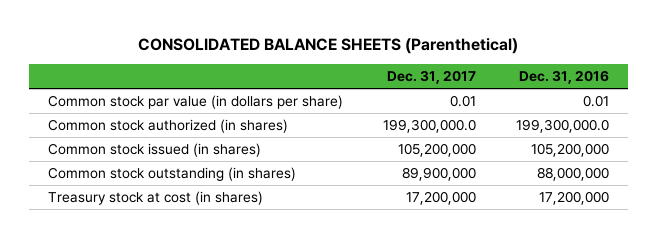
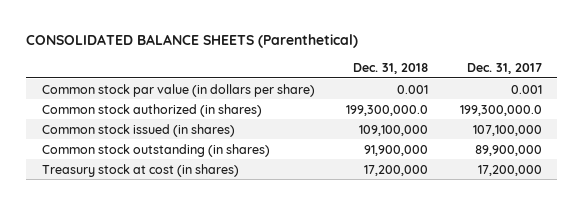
- | Dec. 31, 2017 | Dec. 31, 2016
+ | Dec. 31, 2018 | Dec. 31, 2017
- Common stock par value (in dollars per share) | 0.01 | 0.01
+ Common stock par value (in dollars per share) | 0.001 | 0.001
- Common stock issued (in shares) | 105,200,000 | 105,200,000
+ Common stock issued (in shares) | 109,100,000 | 107,100,000

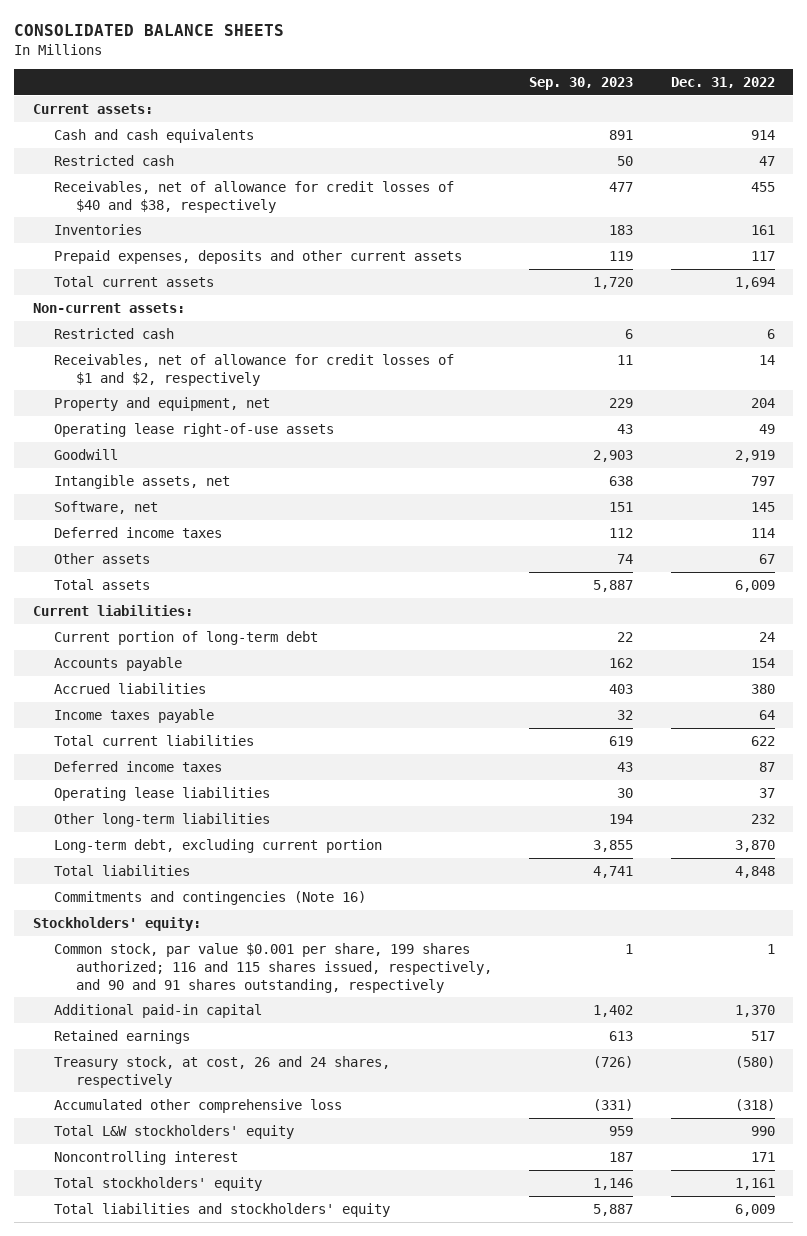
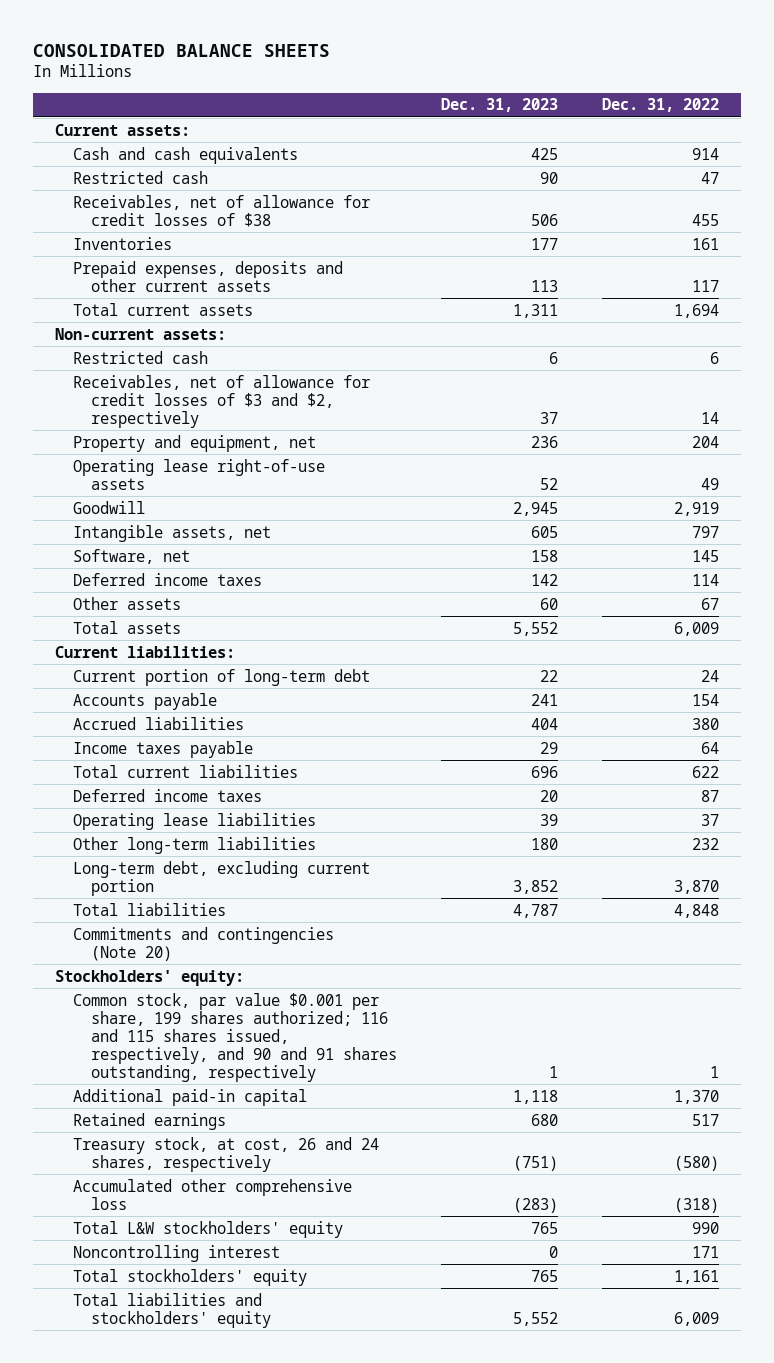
- | Sep. 30, 2023 | Dec. 31, 2022
+ | Dec. 31, 2023 | Dec. 31, 2022
- Receivables, net of allowance for credit losses of $40 and $38, respectively | 477 | 455
+ Receivables, net of allowance for credit losses of $38 | 506 | 455
- Receivables, net of allowance for credit losses of $1 and $2, respectively | 11 | 14
+ Receivables, net of allowance for credit losses of $3 and $2, respectively | 37 | 14
- Commitments and contingencies (Note 16)
+ Commitments and contingencies (Note 20)

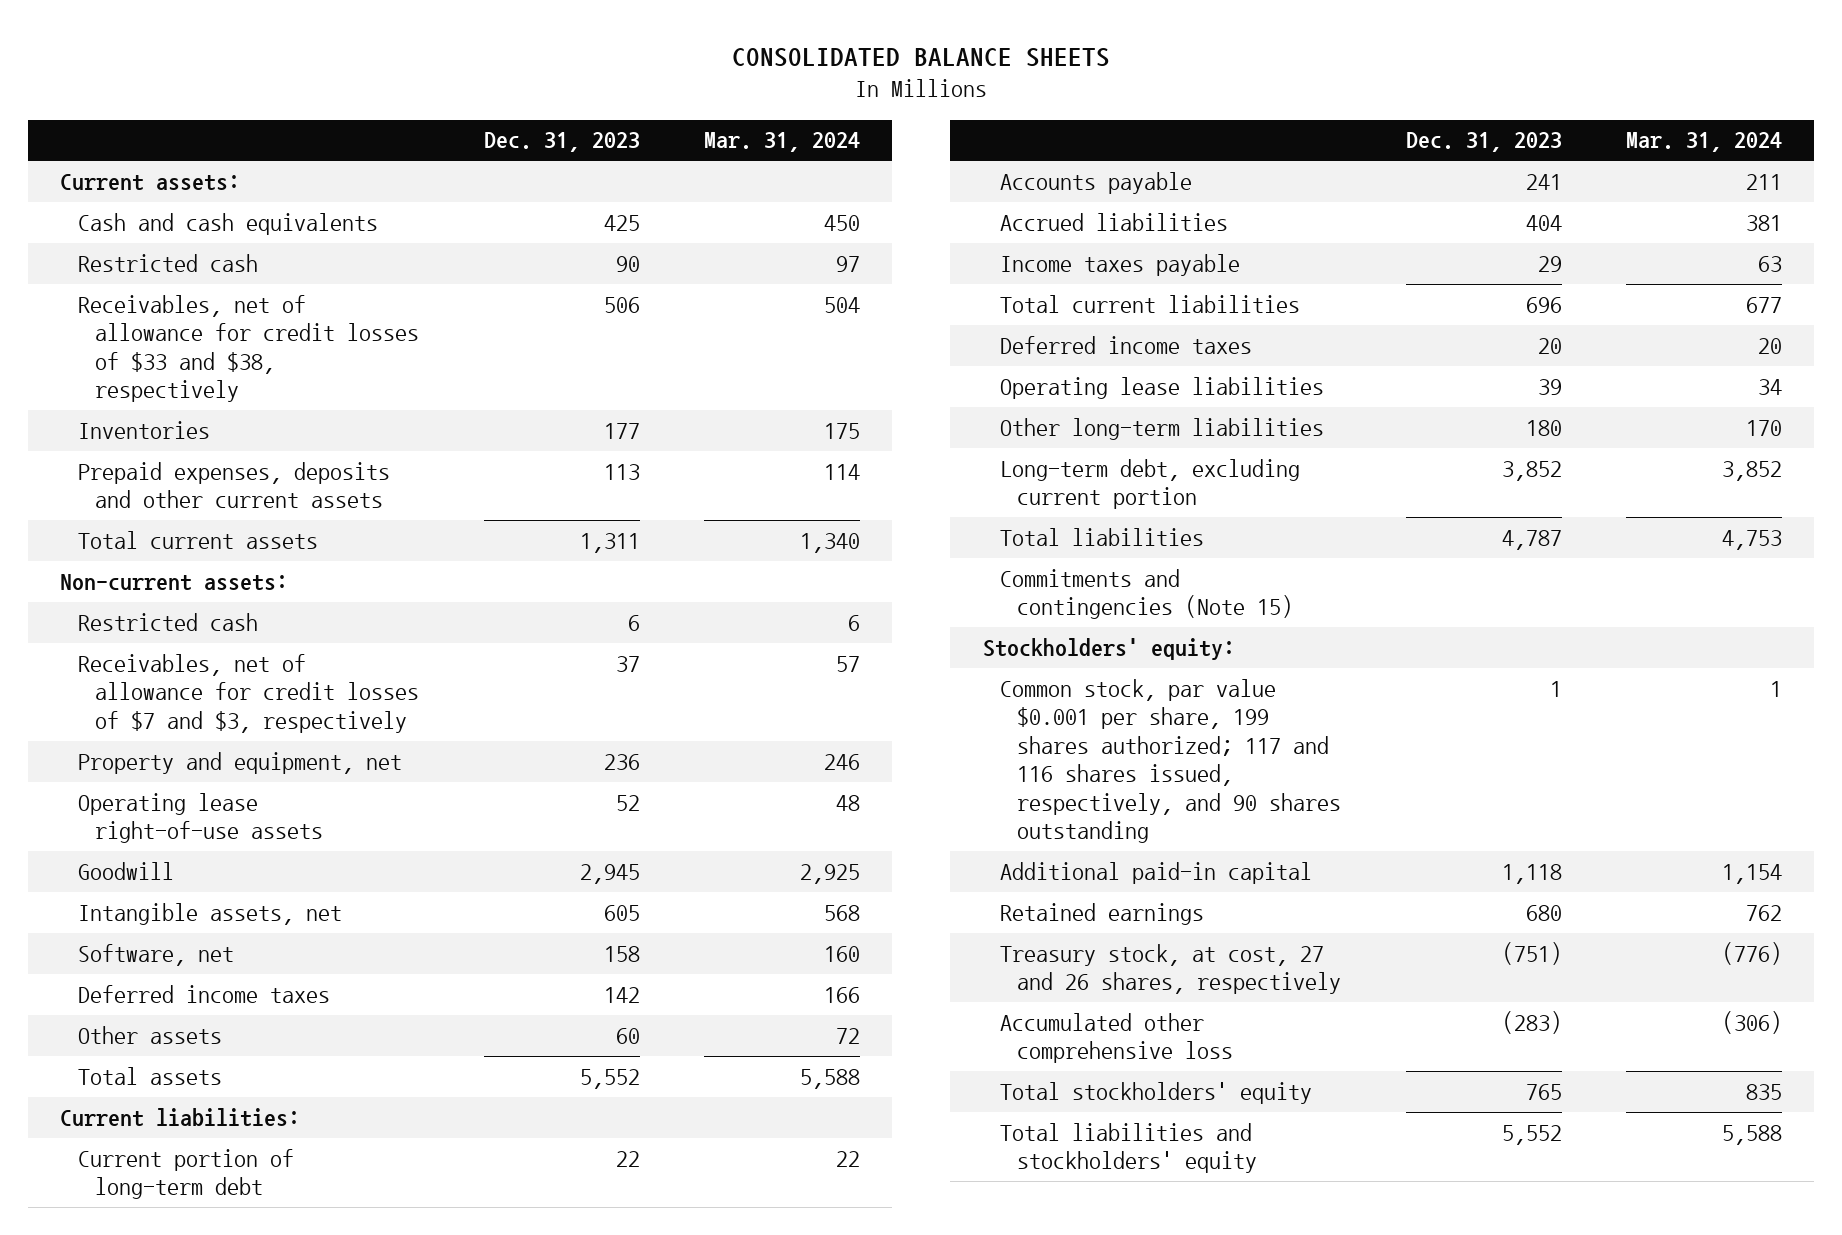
- | Dec. 31, 2023 | Dec. 31, 2022
+ | Dec. 31, 2023 | Mar. 31, 2024
- Receivables, net of allowance for credit losses of $38 | 506 | 455
+ Receivables, net of allowance for credit losses of $33 and $38, respectively | 506 | 504
- Receivables, net of allowance for credit losses of $3 and $2, respectively | 37 | 14
+ Receivables, net of allowance for credit losses of $7 and $3, respectively | 37 | 57
- Commitments and contingencies (Note 20)
+ Commitments and contingencies (Note 15)
- Common stock, par value $0.001 per share, 199 shares authorized; 116 and 115 shares issued, respectively, and 90 and 91 shares outstanding, respectively | 1 | 1
+ Common stock, par value $0.001 per share, 199 shares authorized; 117 and 116 shares issued, respectively, and 90 shares outstanding | 1 | 1
- Treasury stock, at cost, 26 and 24 shares, respectively | (751) | (580)
+ Treasury stock, at cost, 27 and 26 shares, respectively | (751) | (776)
- Total L&W stockholders' equity | 765 | 990
- Noncontrolling interest | 0 | 171

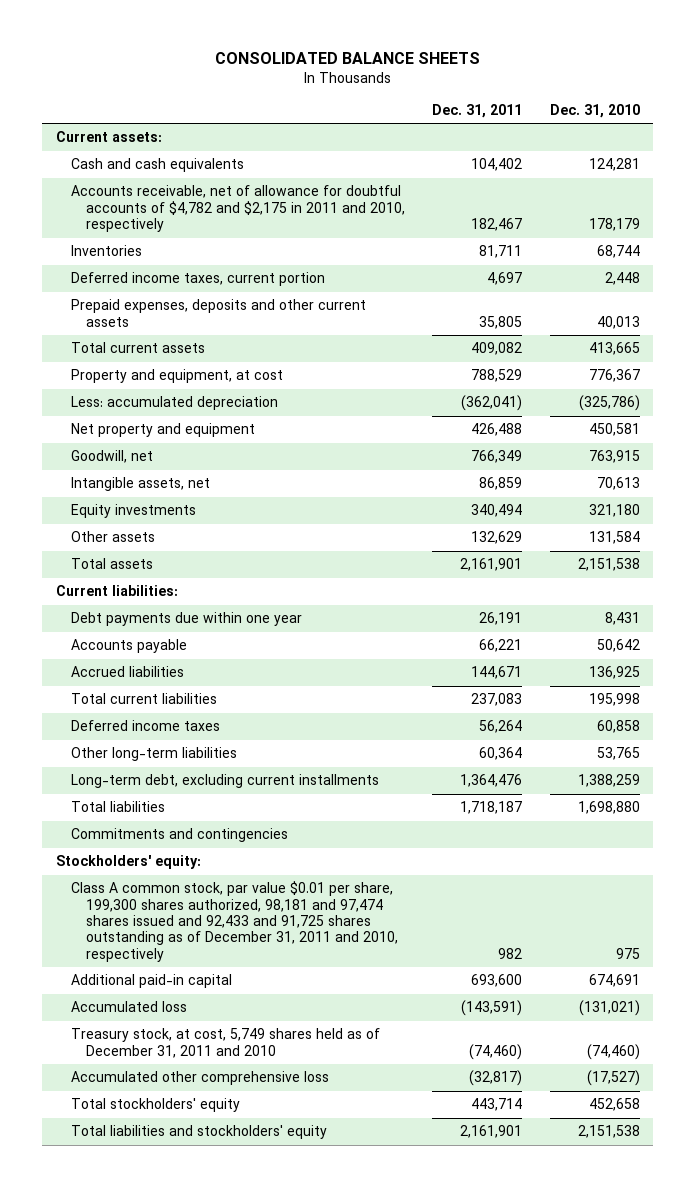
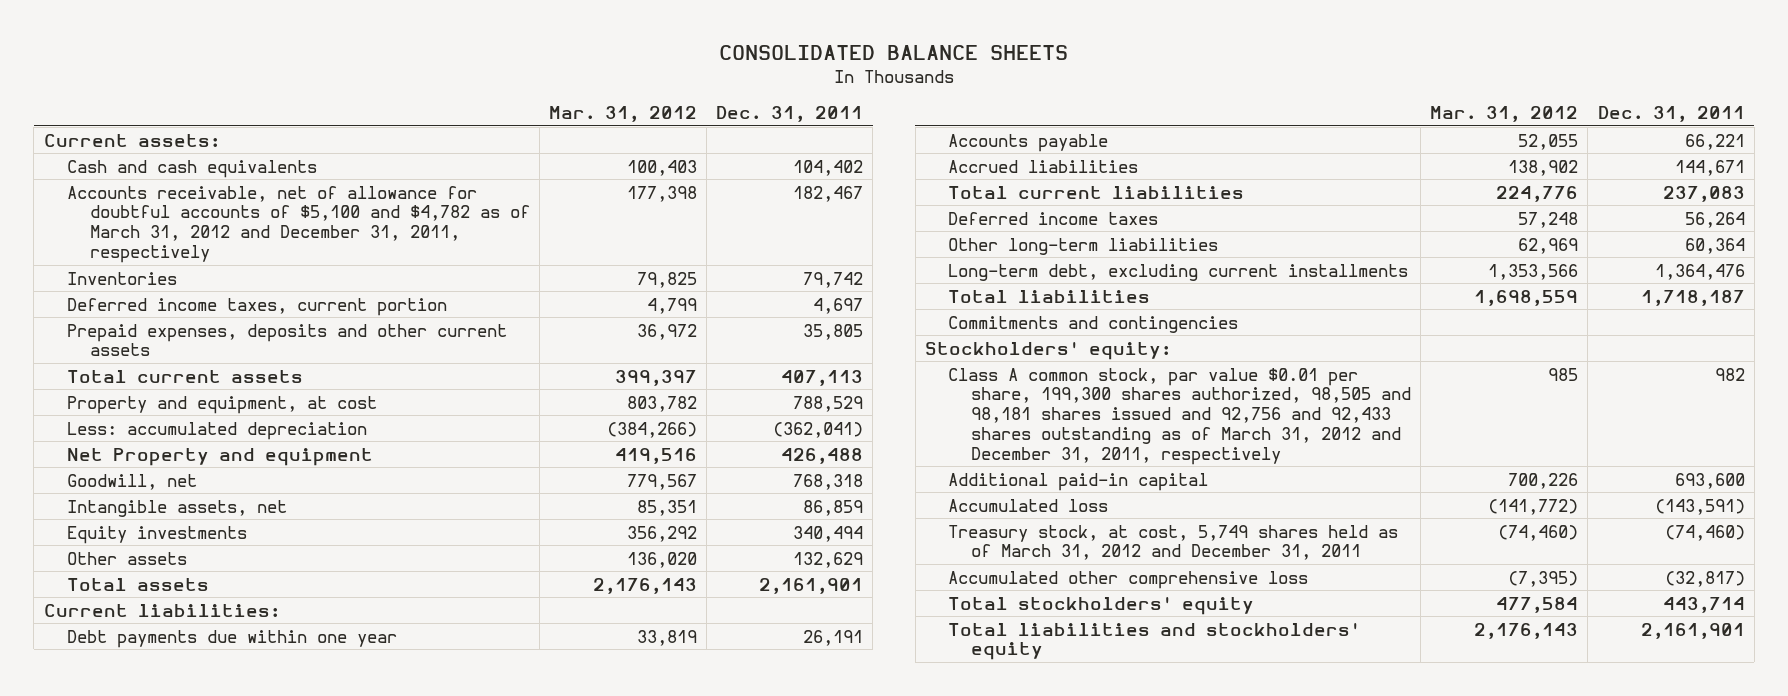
- | Dec. 31, 2011 | Dec. 31, 2010
+ | Mar. 31, 2012 | Dec. 31, 2011
- Accounts receivable, net of allowance for doubtful accounts of $4,782 and $2,175 in 2011 and 2010, respectively | 182,467 | 178,179
- Inventories | 81,711 | 68,744
+ Accounts receivable, net of allowance for doubtful accounts of $5,100 and $4,782 as of March 31, 2012 and December 31, 2011, respectively | 177,398 | 182,467
+ Inventories | 79,825 | 79,742
- Total current assets | 409,082 | 413,665
+ Total current assets | 399,397 | 407,113
- Net property and equipment | 426,488 | 450,581
- Goodwill, net | 766,349 | 763,915
+ Net Property and equipment | 419,516 | 426,488
+ Goodwill, net | 779,567 | 768,318
- Class A common stock, par value $0.01 per share, 199,300 shares authorized, 98,181 and 97,474 shares issued and 92,433 and 91,725 shares outstanding as of December 31, 2011 and 2010, respectively | 982 | 975
+ Class A common stock, par value $0.01 per share, 199,300 shares authorized, 98,505 and 98,181 shares issued and 92,756 and 92,433 shares outstanding as of March 31, 2012 and December 31, 2011, respectively | 985 | 982
- Treasury stock, at cost, 5,749 shares held as of December 31, 2011 and 2010 | (74,460) | (74,460)
+ Treasury stock, at cost, 5,749 shares held as of March 31, 2012 and December 31, 2011 | (74,460) | (74,460)

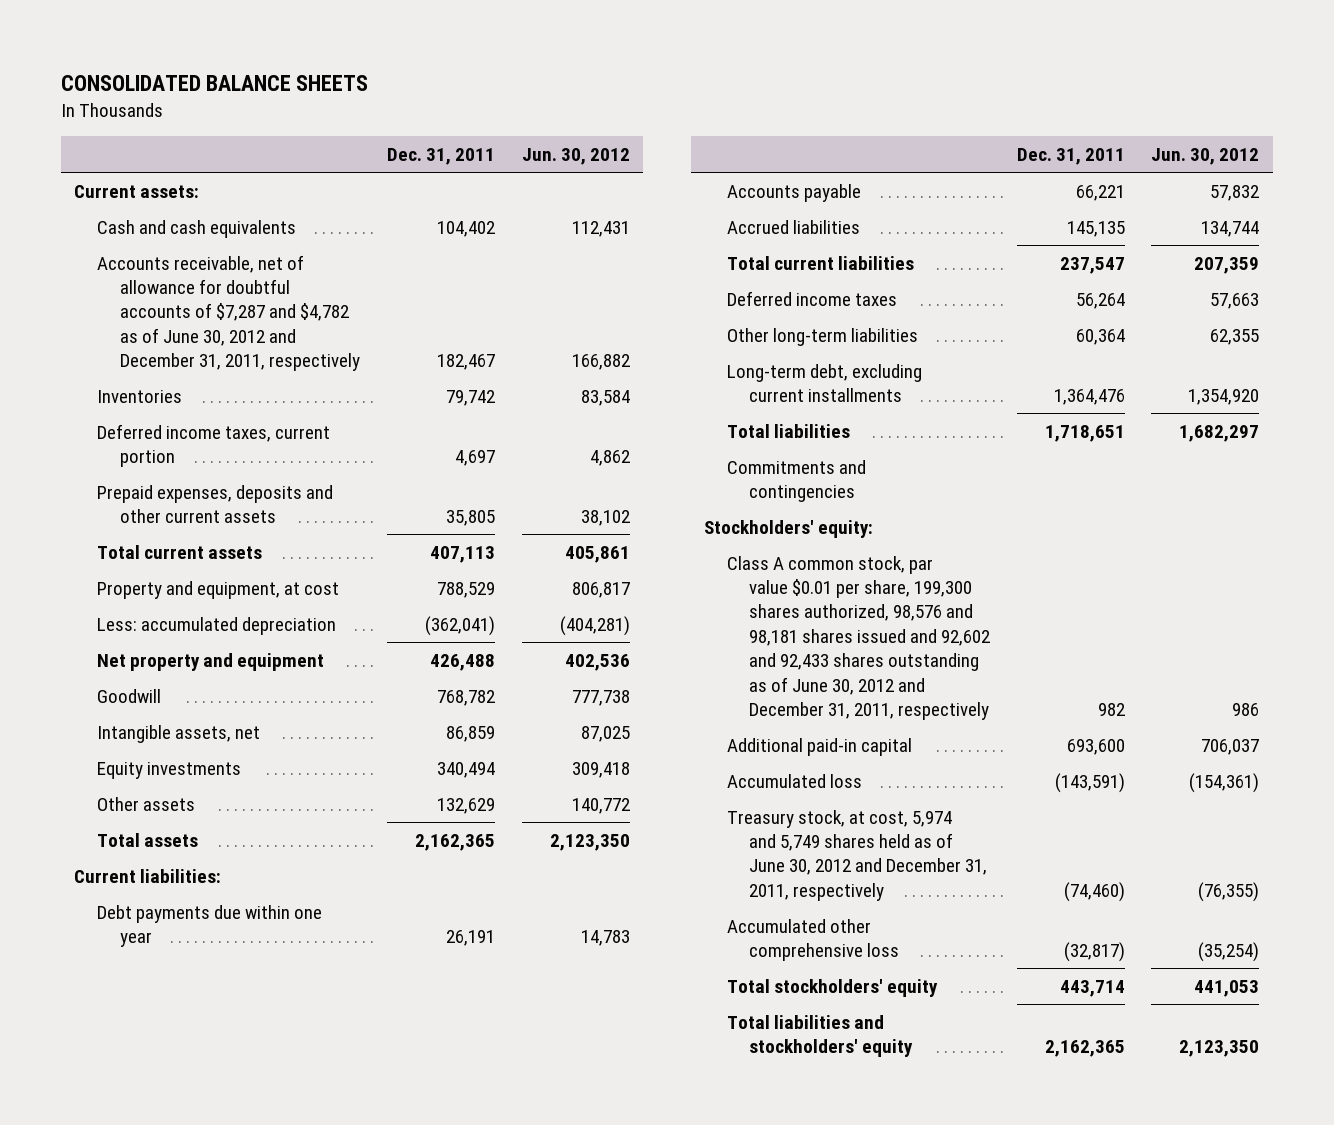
- | Mar. 31, 2012 | Dec. 31, 2011
+ | Dec. 31, 2011 | Jun. 30, 2012
- Accounts receivable, net of allowance for doubtful accounts of $5,100 and $4,782 as of March 31, 2012 and December 31, 2011, respectively | 177,398 | 182,467
+ Accounts receivable, net of allowance for doubtful accounts of $7,287 and $4,782 as of June 30, 2012 and December 31, 2011, respectively | 182,467 | 166,882
- Net Property and equipment | 419,516 | 426,488
- Goodwill, net | 779,567 | 768,318
+ Net property and equipment | 426,488 | 402,536
+ Goodwill | 768,782 | 777,738
- Total assets | 2,176,143 | 2,161,901
+ Total assets | 2,162,365 | 2,123,350
- Accrued liabilities | 138,902 | 144,671
- Total current liabilities | 224,776 | 237,083
+ Accrued liabilities | 145,135 | 134,744
+ Total current liabilities | 237,547 | 207,359
- Total liabilities | 1,698,559 | 1,718,187
+ Total liabilities | 1,718,651 | 1,682,297
- Class A common stock, par value $0.01 per share, 199,300 shares authorized, 98,505 and 98,181 shares issued and 92,756 and 92,433 shares outstanding as of March 31, 2012 and December 31, 2011, respectively | 985 | 982
+ Class A common stock, par value $0.01 per share, 199,300 shares authorized, 98,576 and 98,181 shares issued and 92,602 and 92,433 shares outstanding as of June 30, 2012 and December 31, 2011, respectively | 982 | 986
- Treasury stock, at cost, 5,749 shares held as of March 31, 2012 and December 31, 2011 | (74,460) | (74,460)
+ Treasury stock, at cost, 5,974 and 5,749 shares held as of June 30, 2012 and December 31, 2011, respectively | (74,460) | (76,355)
- Total liabilities and stockholders' equity | 2,176,143 | 2,161,901
+ Total liabilities and stockholders' equity | 2,162,365 | 2,123,350

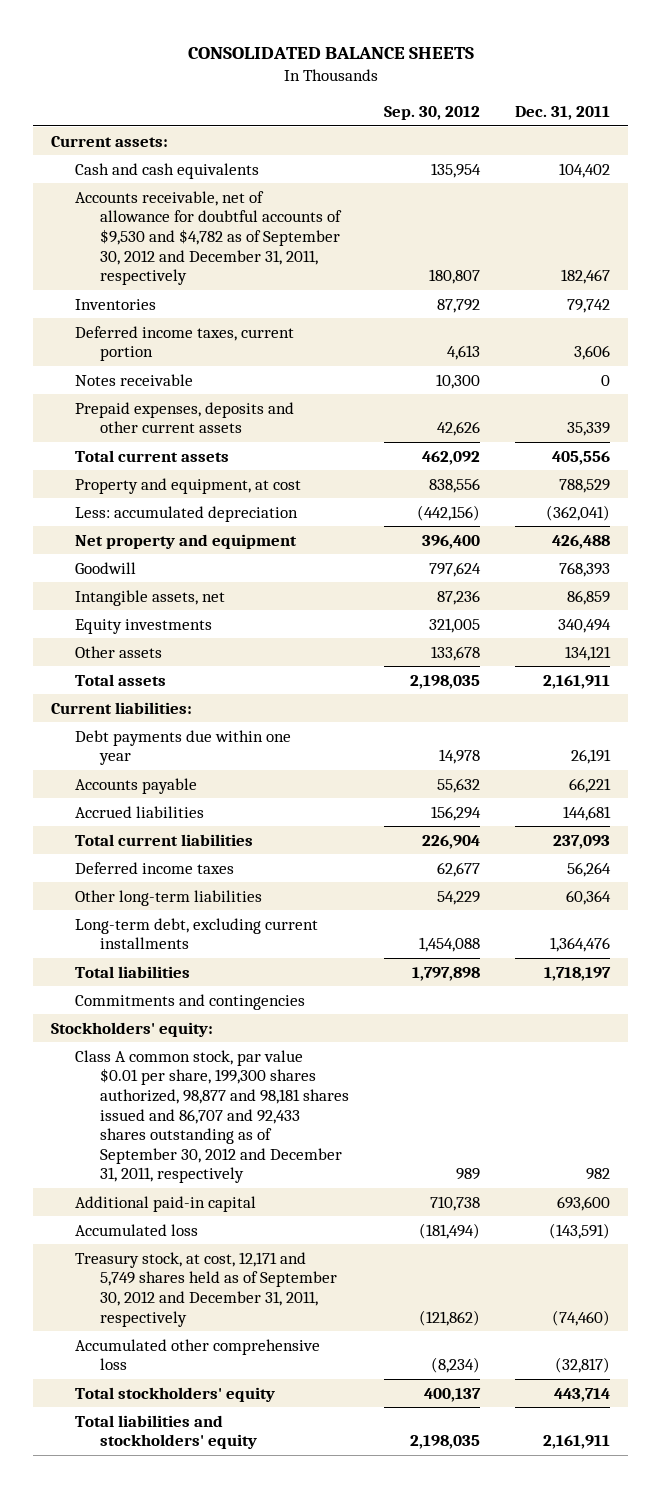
- | Dec. 31, 2011 | Jun. 30, 2012
+ | Sep. 30, 2012 | Dec. 31, 2011
- Accounts receivable, net of allowance for doubtful accounts of $7,287 and $4,782 as of June 30, 2012 and December 31, 2011, respectively | 182,467 | 166,882
+ Accounts receivable, net of allowance for doubtful accounts of $9,530 and $4,782 as of September 30, 2012 and December 31, 2011, respectively | 180,807 | 182,467
- Deferred income taxes, current portion | 4,697 | 4,862
- Prepaid expenses, deposits and other current assets | 35,805 | 38,102
- Total current assets | 407,113 | 405,861
+ Deferred income taxes, current portion | 4,613 | 3,606
+ Notes receivable | 10,300 | 0
+ Prepaid expenses, deposits and other current assets | 42,626 | 35,339
+ Total current assets | 462,092 | 405,556
- Goodwill | 768,782 | 777,738
+ Goodwill | 797,624 | 768,393
- Other assets | 132,629 | 140,772
- Total assets | 2,162,365 | 2,123,350
+ Other assets | 133,678 | 134,121
+ Total assets | 2,198,035 | 2,161,911
- Accrued liabilities | 145,135 | 134,744
- Total current liabilities | 237,547 | 207,359
+ Accrued liabilities | 156,294 | 144,681
+ Total current liabilities | 226,904 | 237,093
- Total liabilities | 1,718,651 | 1,682,297
+ Total liabilities | 1,797,898 | 1,718,197
- Class A common stock, par value $0.01 per share, 199,300 shares authorized, 98,576 and 98,181 shares issued and 92,602 and 92,433 shares outstanding as of June 30, 2012 and December 31, 2011, respectively | 982 | 986
+ Class A common stock, par value $0.01 per share, 199,300 shares authorized, 98,877 and 98,181 shares issued and 86,707 and 92,433 shares outstanding as of September 30, 2012 and December 31, 2011, respectively | 989 | 982
- Treasury stock, at cost, 5,974 and 5,749 shares held as of June 30, 2012 and December 31, 2011, respectively | (74,460) | (76,355)
+ Treasury stock, at cost, 12,171 and 5,749 shares held as of September 30, 2012 and December 31, 2011, respectively | (121,862) | (74,460)
- Total liabilities and stockholders' equity | 2,162,365 | 2,123,350
+ Total liabilities and stockholders' equity | 2,198,035 | 2,161,911

